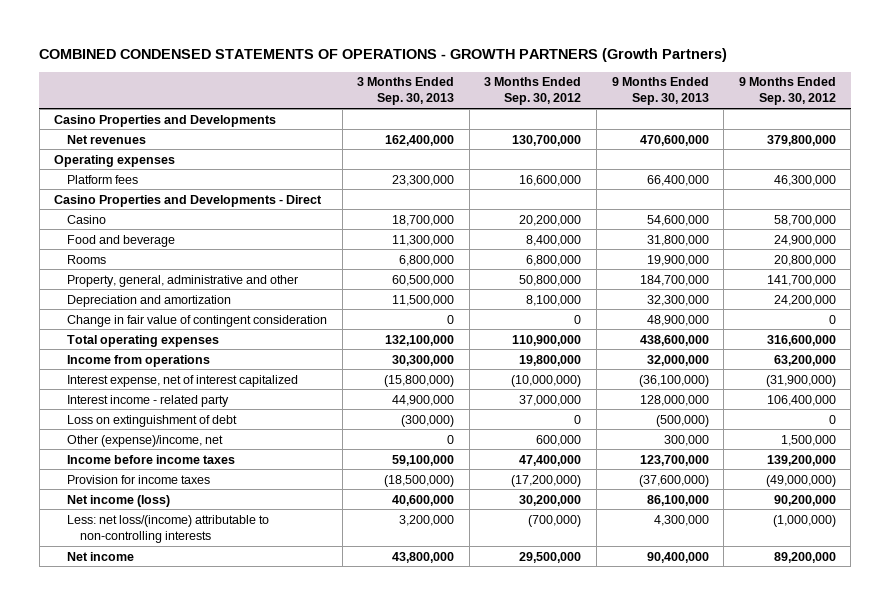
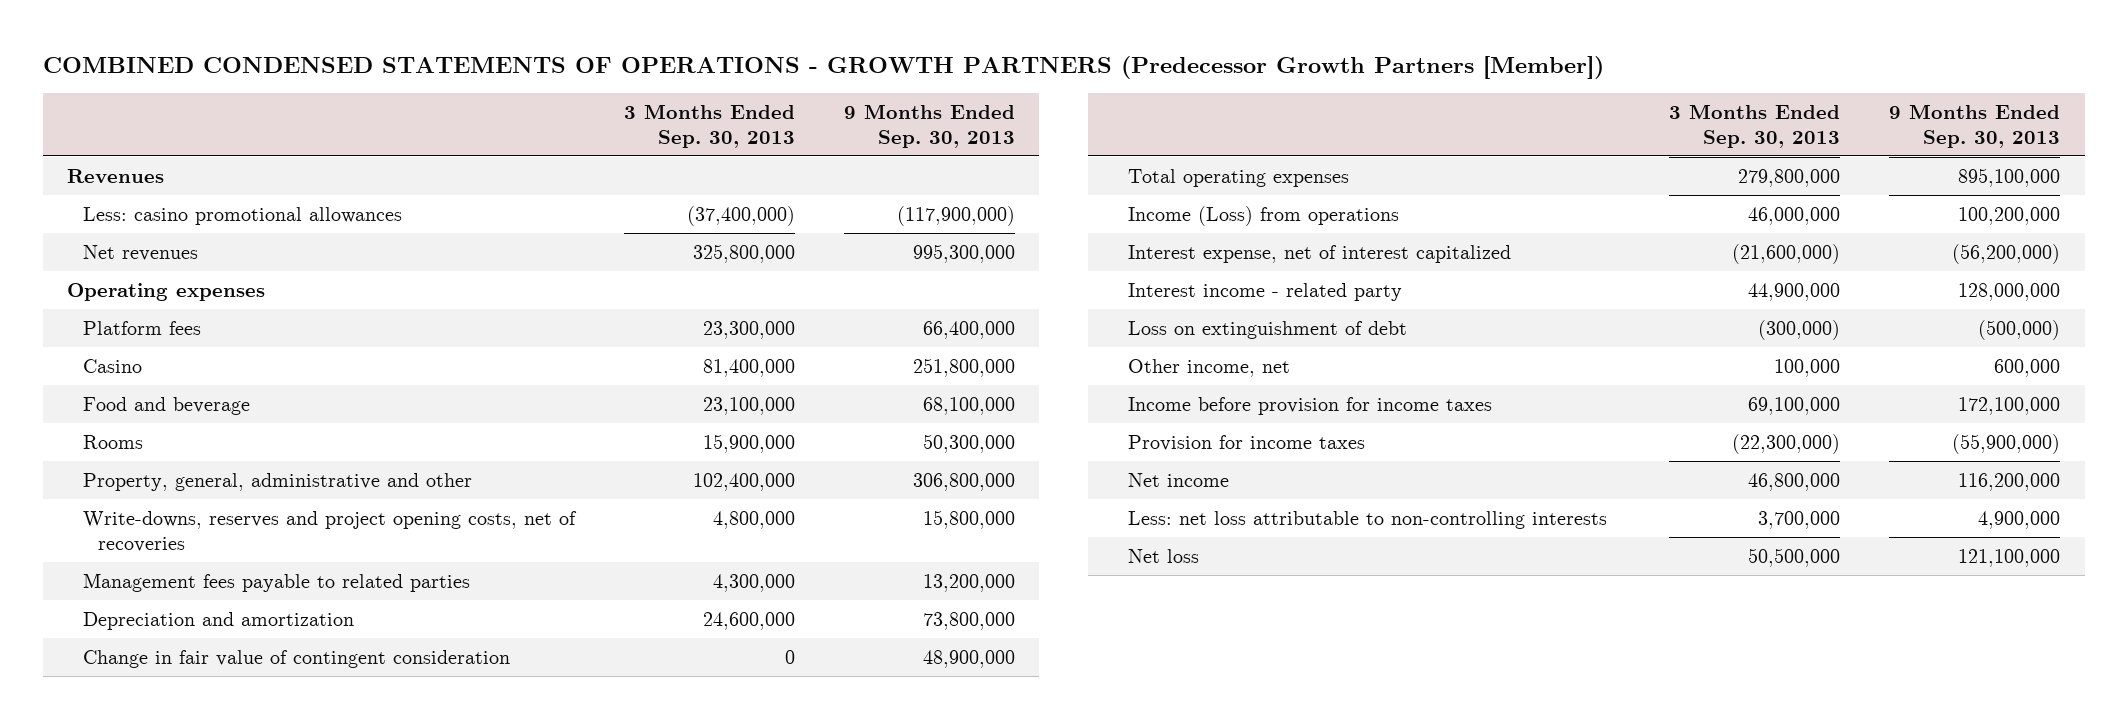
- COMBINED CONDENSED STATEMENTS OF OPERATIONS - GROWTH PARTNERS (Growth Partners)
+ COMBINED CONDENSED STATEMENTS OF OPERATIONS - GROWTH PARTNERS (Predecessor Growth Partners [Member])
- | 3 Months Ended Sep. 30, 2013 | 3 Months Ended Sep. 30, 2012 | 9 Months Ended Sep. 30, 2013 | 9 Months Ended Sep. 30, 2012
+ | 3 Months Ended Sep. 30, 2013 | 9 Months Ended Sep. 30, 2013
- Casino Properties and Developments
- Net revenues | 162,400,000 | 130,700,000 | 470,600,000 | 379,800,000
+ Revenues
+ Less: casino promotional allowances | (37,400,000) | (117,900,000)
+ Net revenues | 325,800,000 | 995,300,000
- Casino Properties and Developments - Direct
- Casino | 18,700,000 | 20,200,000 | 54,600,000 | 58,700,000
- Food and beverage | 11,300,000 | 8,400,000 | 31,800,000 | 24,900,000
- Rooms | 6,800,000 | 6,800,000 | 19,900,000 | 20,800,000
- Property, general, administrative and other | 60,500,000 | 50,800,000 | 184,700,000 | 141,700,000
- Depreciation and amortization | 11,500,000 | 8,100,000 | 32,300,000 | 24,200,000
+ Casino | 81,400,000 | 251,800,000
+ Food and beverage | 23,100,000 | 68,100,000
+ Rooms | 15,900,000 | 50,300,000
+ Property, general, administrative and other | 102,400,000 | 306,800,000
+ Write-downs, reserves and project opening costs, net of recoveries | 4,800,000 | 15,800,000
+ Management fees payable to related parties | 4,300,000 | 13,200,000
+ Depreciation and amortization | 24,600,000 | 73,800,000
- Total operating expenses | 132,100,000 | 110,900,000 | 438,600,000 | 316,600,000
- Income from operations | 30,300,000 | 19,800,000 | 32,000,000 | 63,200,000
- Interest expense, net of interest capitalized | (15,800,000) | (10,000,000) | (36,100,000) | (31,900,000)
+ Total operating expenses | 279,800,000 | 895,100,000
+ Income (Loss) from operations | 46,000,000 | 100,200,000
+ Interest expense, net of interest capitalized | (21,600,000) | (56,200,000)
- Other (expense)/income, net | 0 | 600,000 | 300,000 | 1,500,000
- Income before income taxes | 59,100,000 | 47,400,000 | 123,700,000 | 139,200,000
- Provision for income taxes | (18,500,000) | (17,200,000) | (37,600,000) | (49,000,000)
- Net income (loss) | 40,600,000 | 30,200,000 | 86,100,000 | 90,200,000
- Less: net loss/(income) attributable to non-controlling interests | 3,200,000 | (700,000) | 4,300,000 | (1,000,000)
- Net income | 43,800,000 | 29,500,000 | 90,400,000 | 89,200,000
+ Other income, net | 100,000 | 600,000
+ Income before provision for income taxes | 69,100,000 | 172,100,000
+ Provision for income taxes | (22,300,000) | (55,900,000)
+ Net income | 46,800,000 | 116,200,000
+ Less: net loss attributable to non-controlling interests | 3,700,000 | 4,900,000
+ Net loss | 50,500,000 | 121,100,000

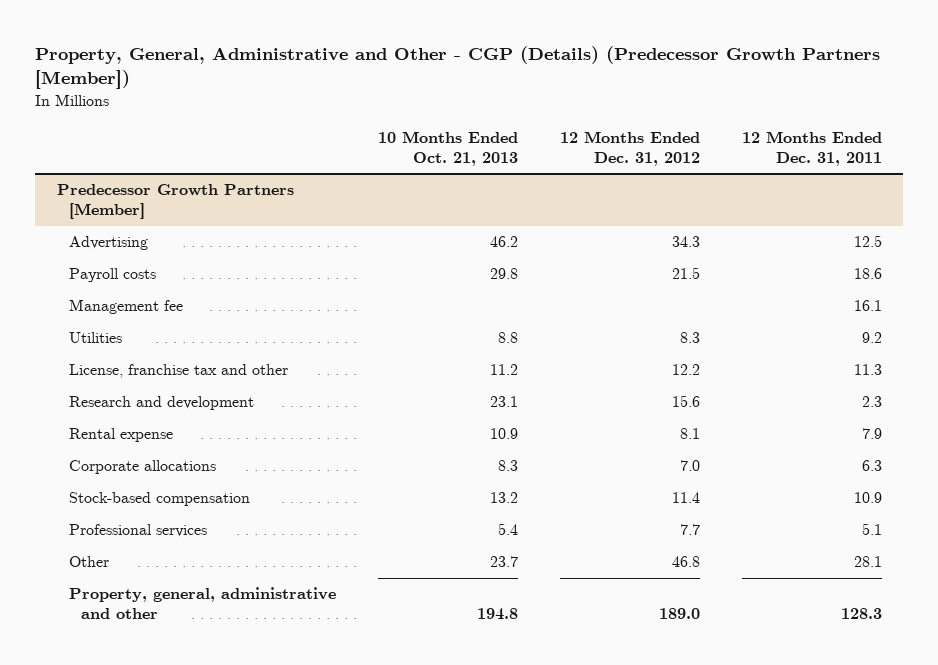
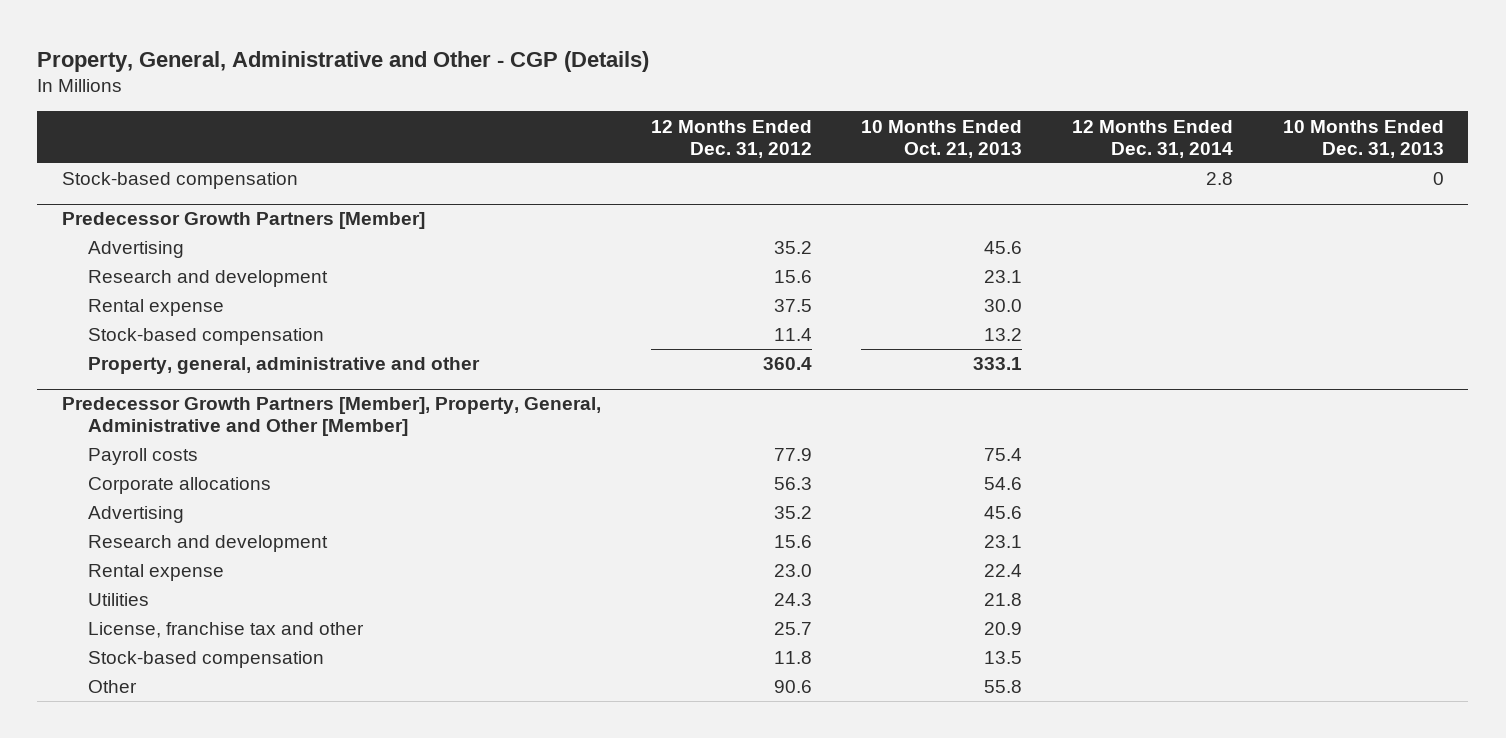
- Property, General, Administrative and Other - CGP (Details) (Predecessor Growth Partners [Member])
+ Property, General, Administrative and Other - CGP (Details)
- | 10 Months Ended Oct. 21, 2013 | 12 Months Ended Dec. 31, 2012 | 12 Months Ended Dec. 31, 2011
+ | 12 Months Ended Dec. 31, 2012 | 10 Months Ended Oct. 21, 2013 | 12 Months Ended Dec. 31, 2014 | 10 Months Ended Dec. 31, 2013
+ Stock-based compensation | | | 2.8 | 0
@ Predecessor Growth Partners [Member]
- Advertising | 46.2 | 34.3 | 12.5
- Payroll costs | 29.8 | 21.5 | 18.6
- Management fee | | | 16.1
- Utilities | 8.8 | 8.3 | 9.2
- License, franchise tax and other | 11.2 | 12.2 | 11.3
+ Advertising | 35.2 | 45.6 | |
- Rental expense | 10.9 | 8.1 | 7.9
- Corporate allocations | 8.3 | 7.0 | 6.3
+ Rental expense | 37.5 | 30.0 | |
- Professional services | 5.4 | 7.7 | 5.1
- Other | 23.7 | 46.8 | 28.1
- Property, general, administrative and other | 194.8 | 189.0 | 128.3
+ Property, general, administrative and other | 360.4 | 333.1 | |
+ Predecessor Growth Partners [Member], Property, General, Administrative and Other [Member]
+ Payroll costs | 77.9 | 75.4 | |
+ Corporate allocations | 56.3 | 54.6 | |
+ Advertising | 35.2 | 45.6 | |
+ Research and development | 15.6 | 23.1 | |
+ Rental expense | 23.0 | 22.4 | |
+ Utilities | 24.3 | 21.8 | |
+ License, franchise tax and other | 25.7 | 20.9 | |
+ Stock-based compensation | 11.8 | 13.5 | |
+ Other | 90.6 | 55.8 | |

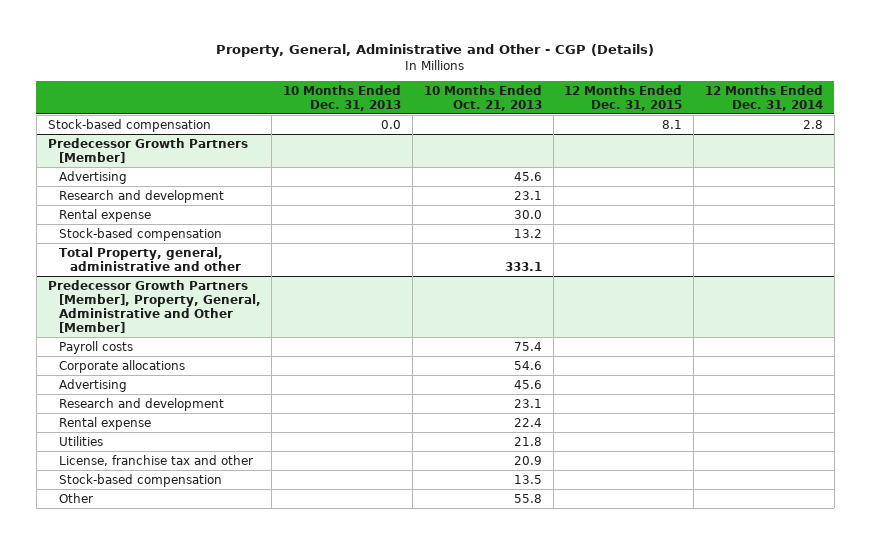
- | 12 Months Ended Dec. 31, 2012 | 10 Months Ended Oct. 21, 2013 | 12 Months Ended Dec. 31, 2014 | 10 Months Ended Dec. 31, 2013
+ | 10 Months Ended Dec. 31, 2013 | 10 Months Ended Oct. 21, 2013 | 12 Months Ended Dec. 31, 2015 | 12 Months Ended Dec. 31, 2014
- Stock-based compensation | | | 2.8 | 0
+ Stock-based compensation | 0.0 | | 8.1 | 2.8
@ Predecessor Growth Partners [Member]
- Property, general, administrative and other | 360.4 | 333.1 | |
+ Total Property, general, administrative and other | | 333.1 | |

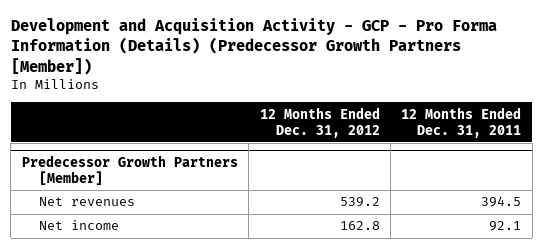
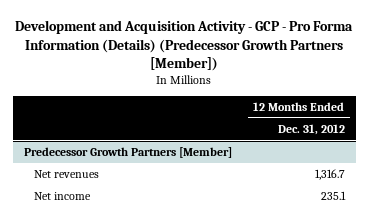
- | 12 Months Ended Dec. 31, 2012 | 12 Months Ended Dec. 31, 2011
+ | 12 Months Ended Dec. 31, 2012
@ Predecessor Growth Partners [Member]
- Net revenues | 539.2 | 394.5
- Net income | 162.8 | 92.1
+ Net revenues | 1,316.7
+ Net income | 235.1

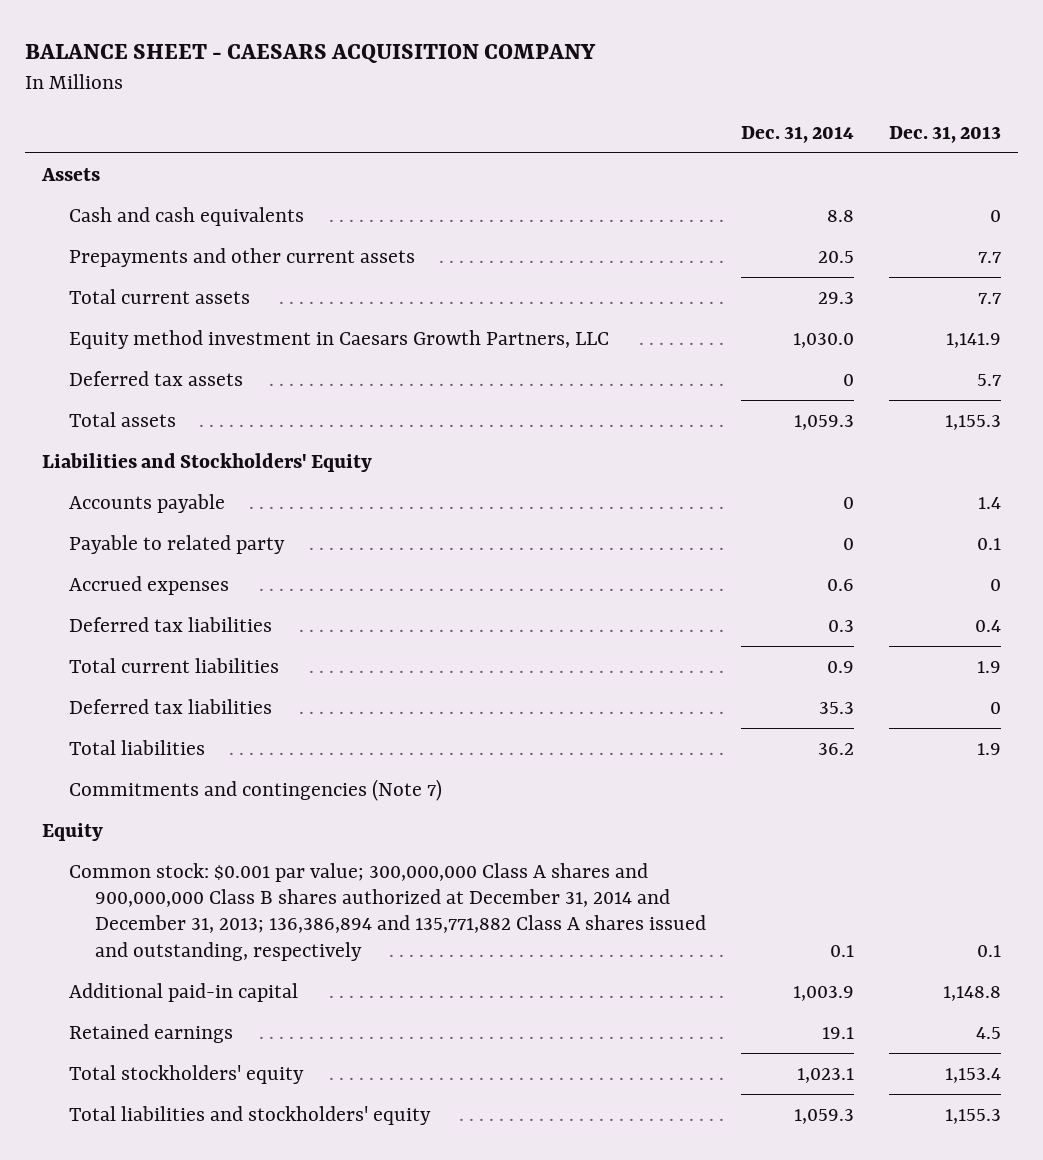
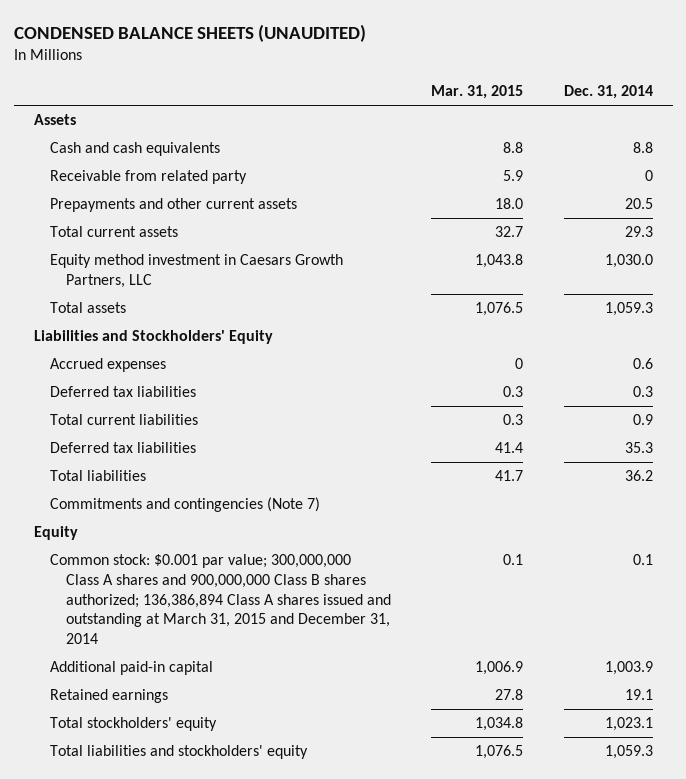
- BALANCE SHEET - CAESARS ACQUISITION COMPANY
+ CONDENSED BALANCE SHEETS (UNAUDITED)
- | Dec. 31, 2014 | Dec. 31, 2013
+ | Mar. 31, 2015 | Dec. 31, 2014
+ Receivable from related party | 5.9 | 0
- Deferred tax assets | 0 | 5.7
- Accounts payable | 0 | 1.4
- Payable to related party | 0 | 0.1
- Common stock: $0.001 par value; 300,000,000 Class A shares and 900,000,000 Class B shares authorized at December 31, 2014 and December 31, 2013; 136,386,894 and 135,771,882 Class A shares issued and outstanding, respectively | 0.1 | 0.1
+ Common stock: $0.001 par value; 300,000,000 Class A shares and 900,000,000 Class B shares authorized; 136,386,894 Class A shares issued and outstanding at March 31, 2015 and December 31, 2014 | 0.1 | 0.1

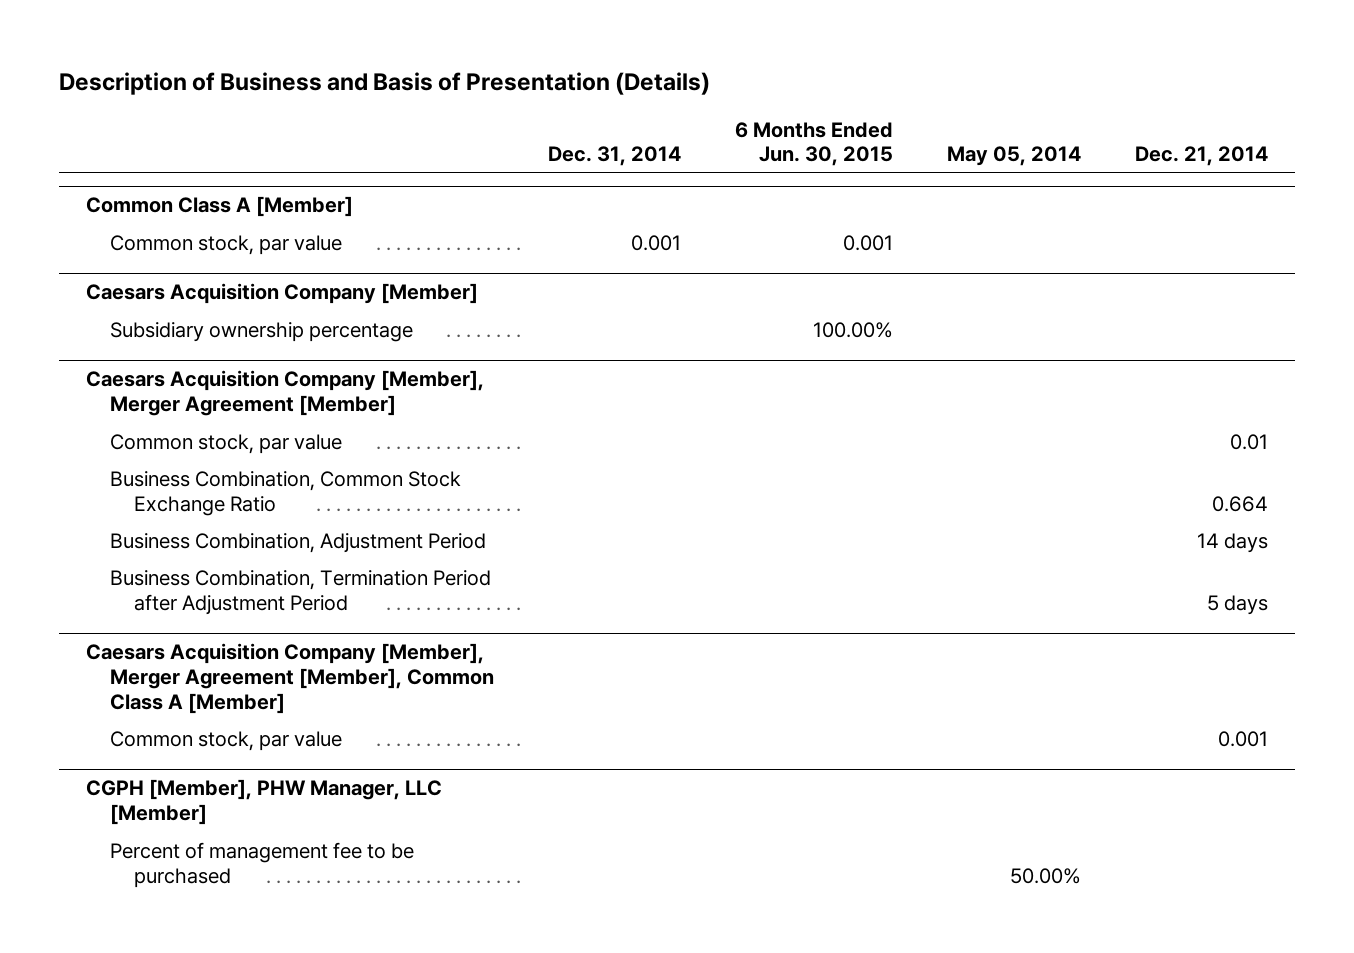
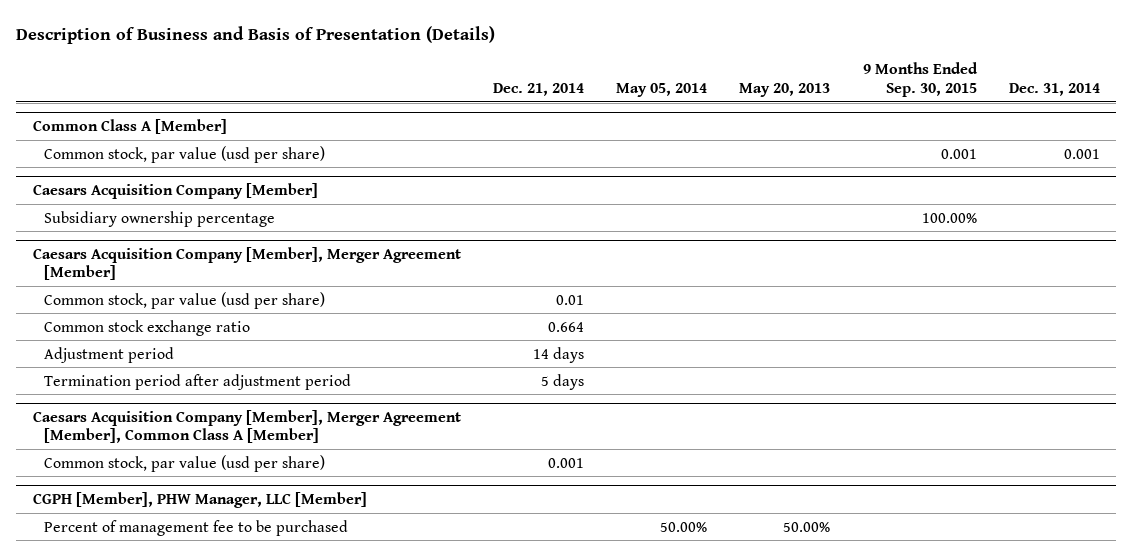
- | Dec. 31, 2014 | 6 Months Ended Jun. 30, 2015 | May 05, 2014 | Dec. 21, 2014
+ | Dec. 21, 2014 | May 05, 2014 | May 20, 2013 | 9 Months Ended Sep. 30, 2015 | Dec. 31, 2014
@ Common Class A [Member]
- Common stock, par value | 0.001 | 0.001 | |
+ Common stock, par value (usd per share) | | | | 0.001 | 0.001
@ Caesars Acquisition Company [Member], Merger Agreement [Member]
- Common stock, par value | | | | 0.01
- Business Combination, Common Stock Exchange Ratio | | | | 0.664
- Business Combination, Adjustment Period | | | | 14 days
- Business Combination, Termination Period after Adjustment Period | | | | 5 days
+ Common stock, par value (usd per share) | 0.01 | | | |
+ Common stock exchange ratio | 0.664 | | | |
+ Adjustment period | 14 days | | | |
+ Termination period after adjustment period | 5 days | | | |
@ Caesars Acquisition Company [Member], Merger Agreement [Member], Common Class A [Member]
- Common stock, par value | | | | 0.001
+ Common stock, par value (usd per share) | 0.001 | | | |

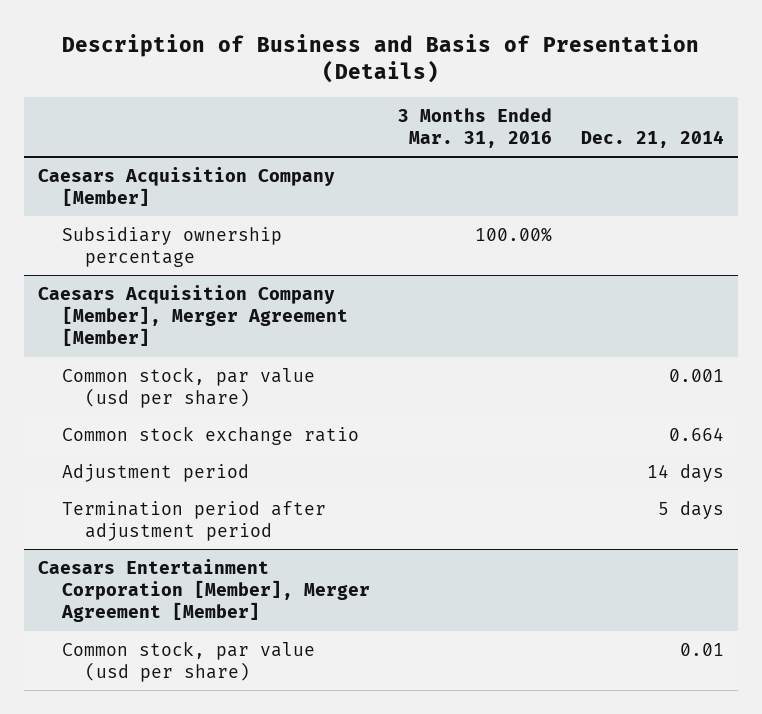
- | Dec. 21, 2014 | May 05, 2014 | May 20, 2013 | 9 Months Ended Sep. 30, 2015 | Dec. 31, 2014
+ | 3 Months Ended Mar. 31, 2016 | Dec. 21, 2014
- Common Class A [Member]
- Common stock, par value (usd per share) | | | | 0.001 | 0.001
@ Caesars Acquisition Company [Member], Merger Agreement [Member]
- Common stock, par value (usd per share) | 0.01 | | | |
+ Common stock, par value (usd per share) | | 0.001
- Caesars Acquisition Company [Member], Merger Agreement [Member], Common Class A [Member]
- Common stock, par value (usd per share) | 0.001 | | | |
- CGPH [Member], PHW Manager, LLC [Member]
- Percent of management fee to be purchased | | 50.00% | 50.00% | |
+ Caesars Entertainment Corporation [Member], Merger Agreement [Member]
+ Common stock, par value (usd per share) | | 0.01

